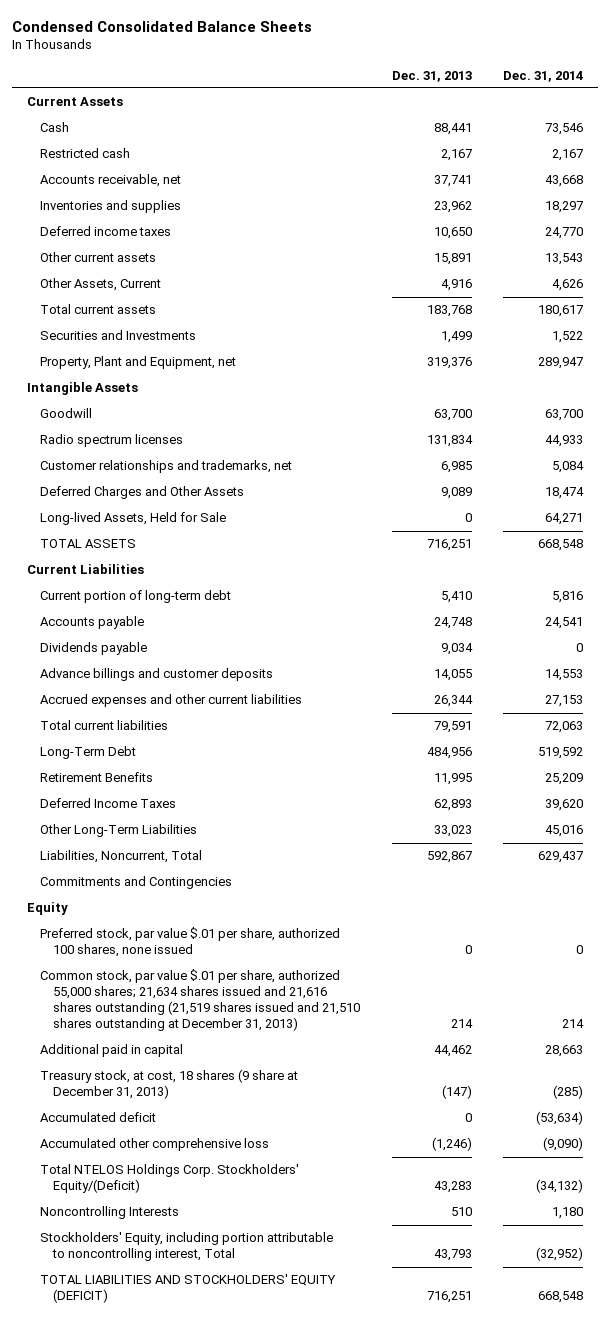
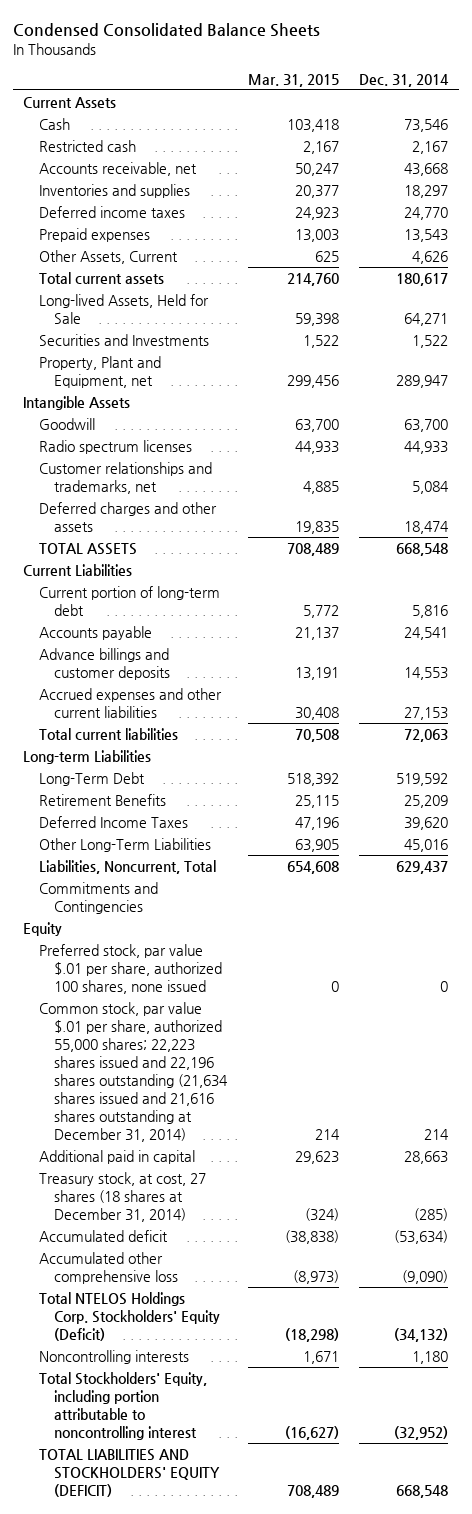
- | Dec. 31, 2013 | Dec. 31, 2014
+ | Mar. 31, 2015 | Dec. 31, 2014
- Other current assets | 15,891 | 13,543
+ Prepaid expenses | 13,003 | 13,543
moved up: Long-lived Assets, Held for Sale | 59,398 | 64,271
- Deferred Charges and Other Assets | 9,089 | 18,474
+ Deferred charges and other assets | 19,835 | 18,474
- Dividends payable | 9,034 | 0
+ Long-term Liabilities
- Common stock, par value $.01 per share, authorized 55,000 shares; 21,634 shares issued and 21,616 shares outstanding (21,519 shares issued and 21,510 shares outstanding at December 31, 2013) | 214 | 214
+ Common stock, par value $.01 per share, authorized 55,000 shares; 22,223 shares issued and 22,196 shares outstanding (21,634 shares issued and 21,616 shares outstanding at December 31, 2014) | 214 | 214
- Treasury stock, at cost, 18 shares (9 share at December 31, 2013) | (147) | (285)
+ Treasury stock, at cost, 27 shares (18 shares at December 31, 2014) | (324) | (285)
- Total NTELOS Holdings Corp. Stockholders' Equity/(Deficit) | 43,283 | (34,132)
- Noncontrolling Interests | 510 | 1,180
- Stockholders' Equity, including portion attributable to noncontrolling interest, Total | 43,793 | (32,952)
+ Total NTELOS Holdings Corp. Stockholders' Equity (Deficit) | (18,298) | (34,132)
+ Noncontrolling interests | 1,671 | 1,180
+ Total Stockholders' Equity, including portion attributable to noncontrolling interest | (16,627) | (32,952)

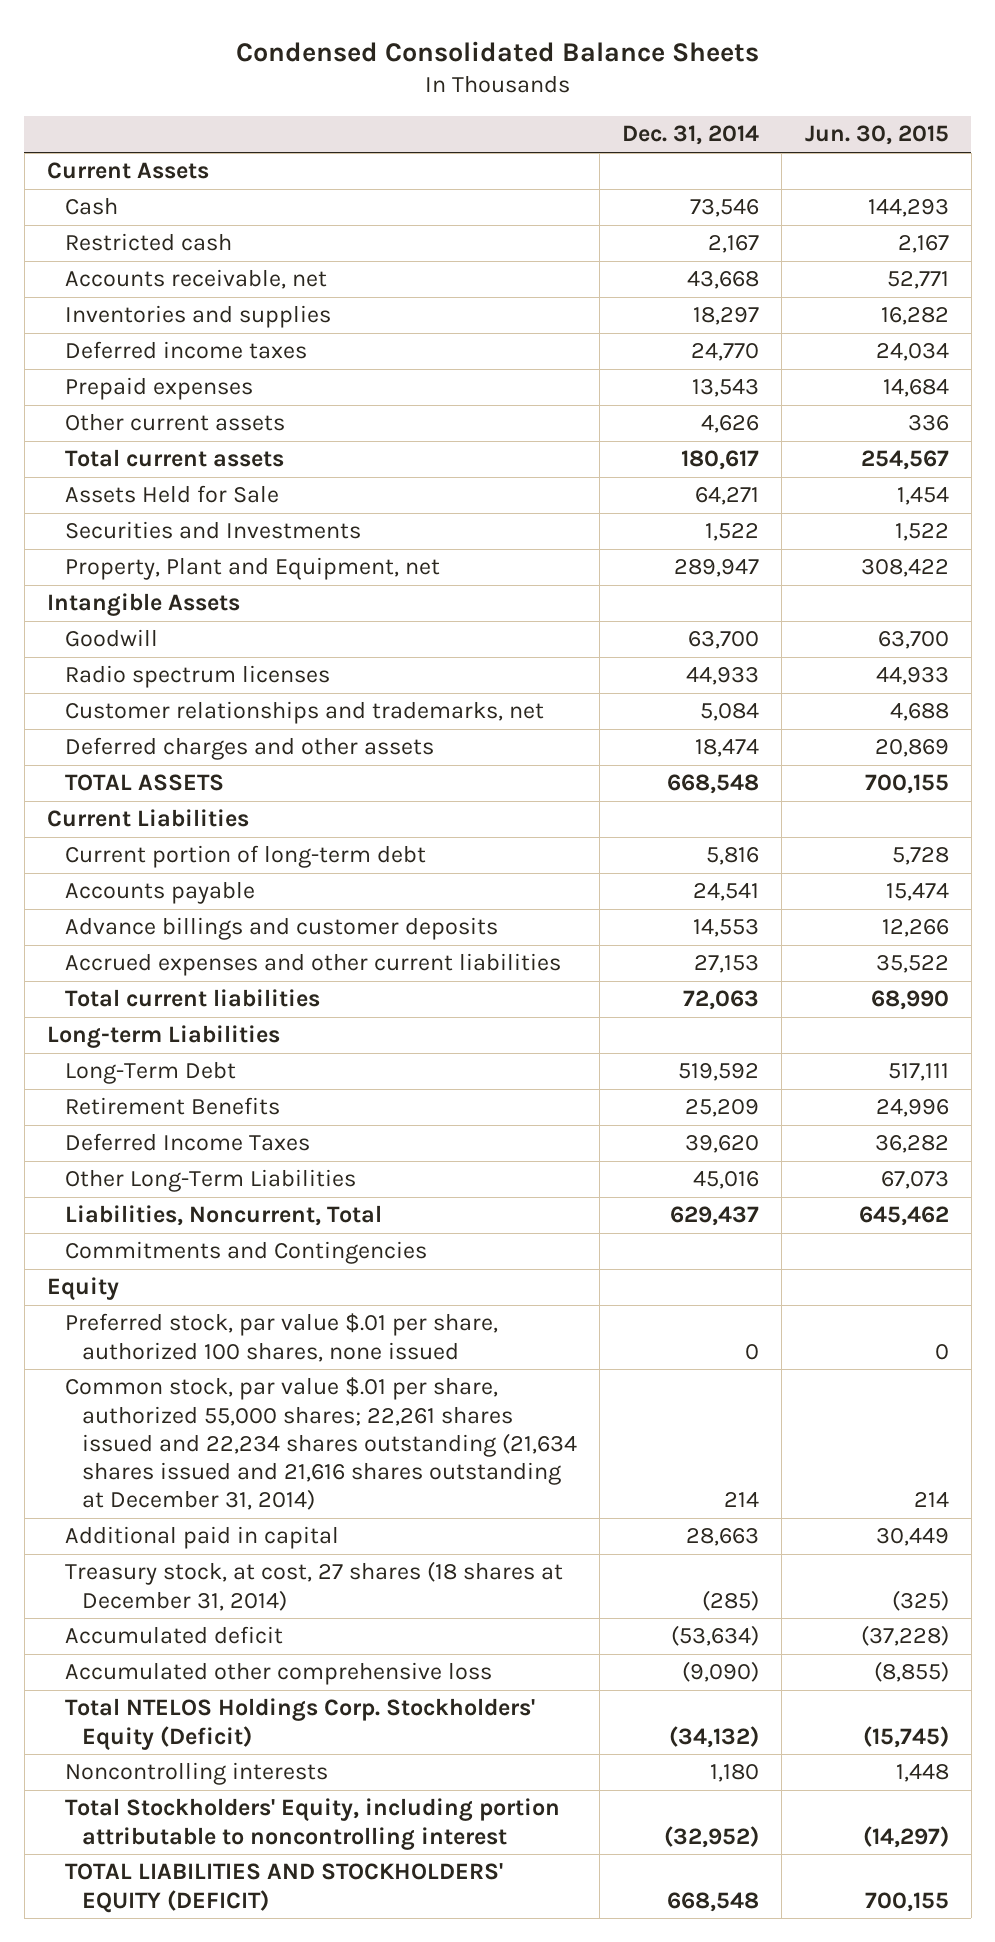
- | Mar. 31, 2015 | Dec. 31, 2014
+ | Dec. 31, 2014 | Jun. 30, 2015
- Other Assets, Current | 625 | 4,626
+ Other current assets | 4,626 | 336
- Long-lived Assets, Held for Sale | 59,398 | 64,271
+ Assets Held for Sale | 64,271 | 1,454
- Common stock, par value $.01 per share, authorized 55,000 shares; 22,223 shares issued and 22,196 shares outstanding (21,634 shares issued and 21,616 shares outstanding at December 31, 2014) | 214 | 214
+ Common stock, par value $.01 per share, authorized 55,000 shares; 22,261 shares issued and 22,234 shares outstanding (21,634 shares issued and 21,616 shares outstanding at December 31, 2014) | 214 | 214

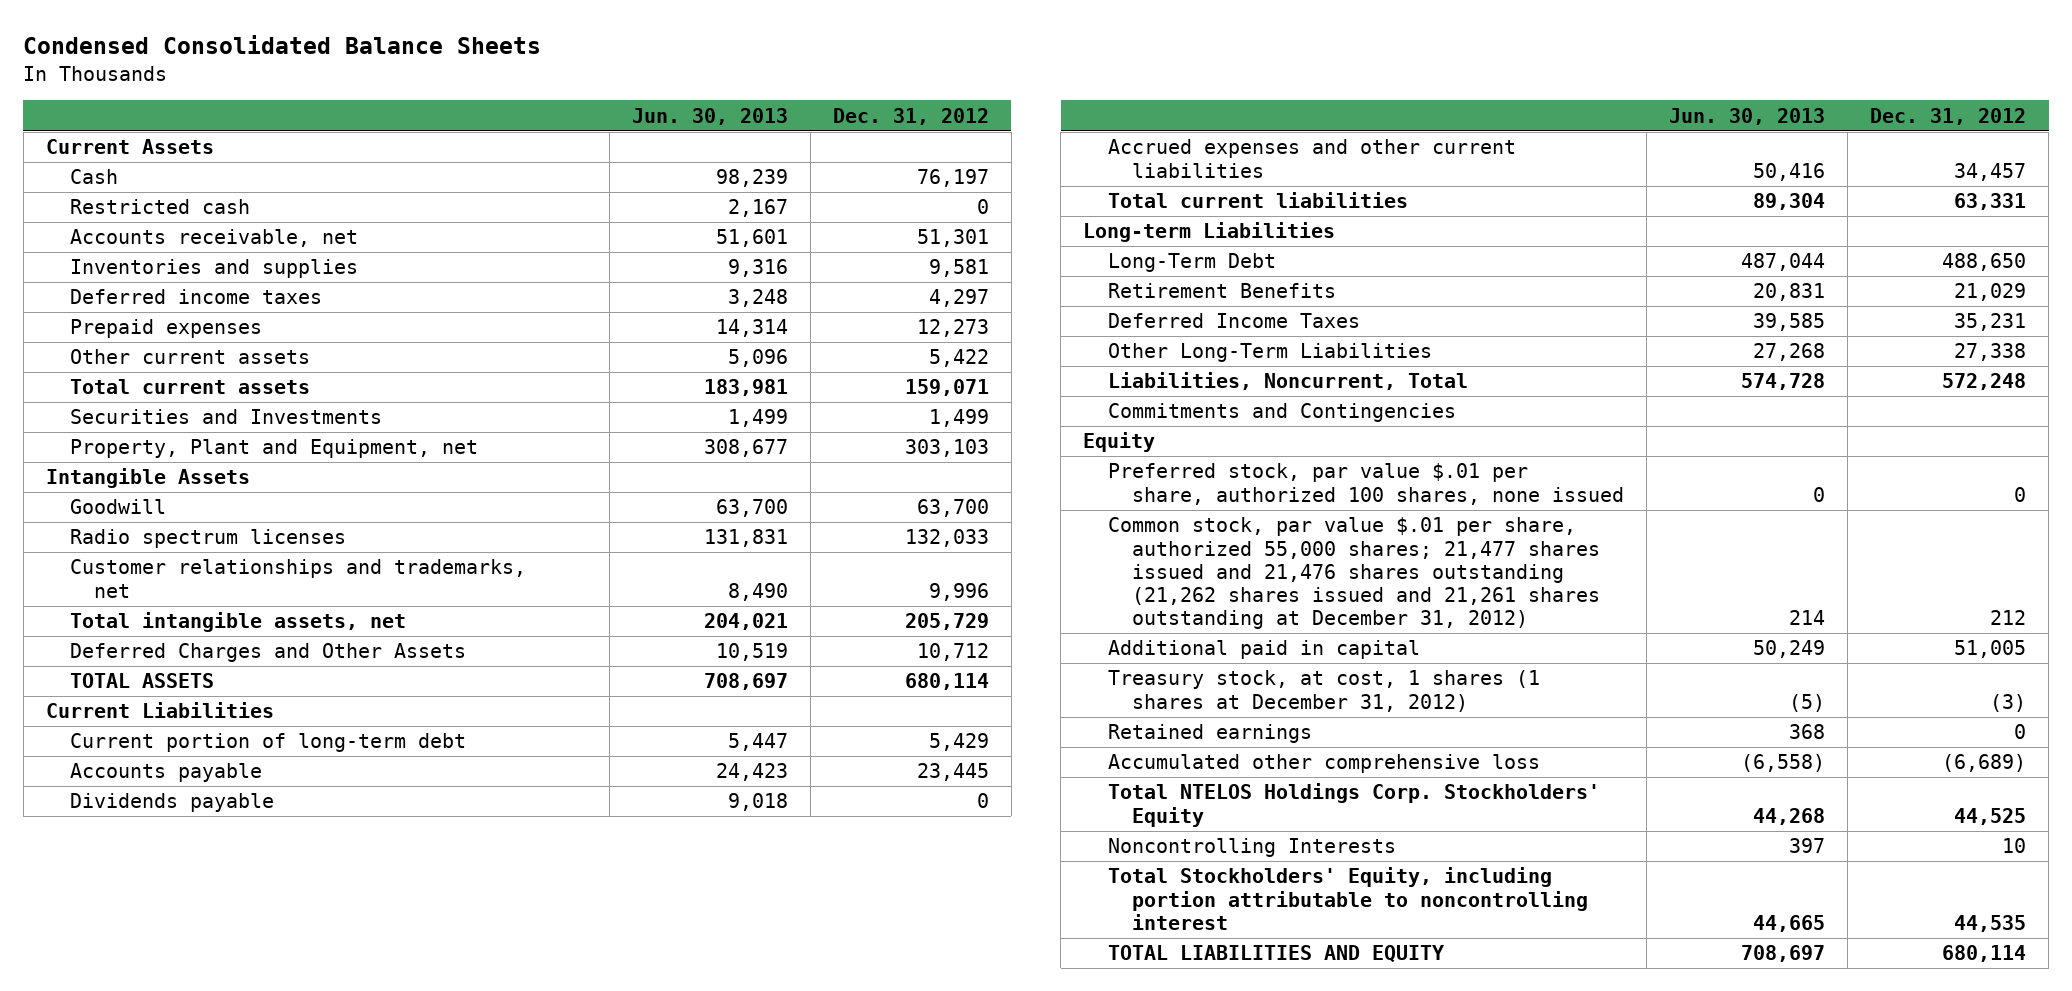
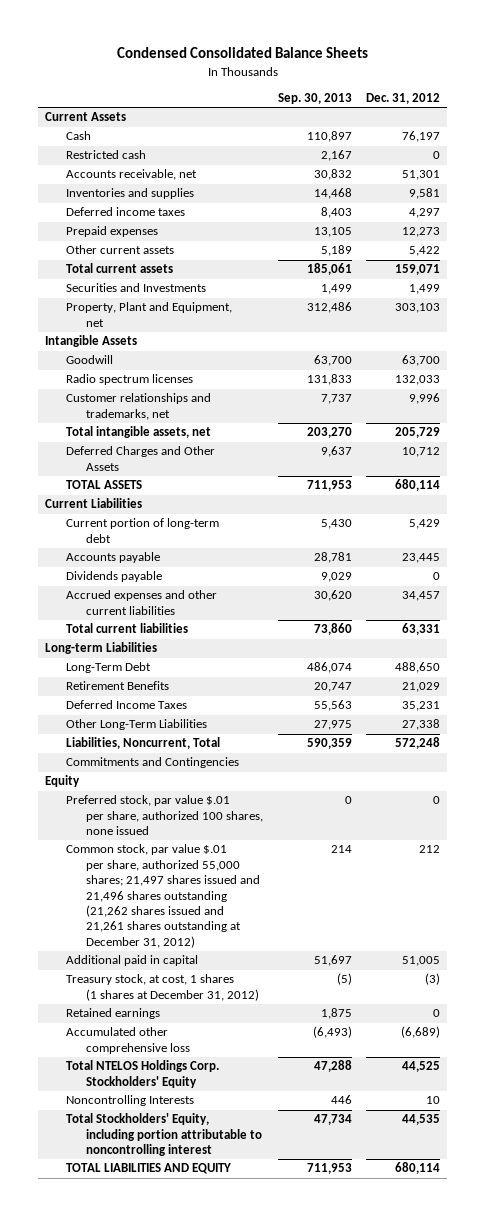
- | Jun. 30, 2013 | Dec. 31, 2012
+ | Sep. 30, 2013 | Dec. 31, 2012
- Common stock, par value $.01 per share, authorized 55,000 shares; 21,477 shares issued and 21,476 shares outstanding (21,262 shares issued and 21,261 shares outstanding at December 31, 2012) | 214 | 212
+ Common stock, par value $.01 per share, authorized 55,000 shares; 21,497 shares issued and 21,496 shares outstanding (21,262 shares issued and 21,261 shares outstanding at December 31, 2012) | 214 | 212

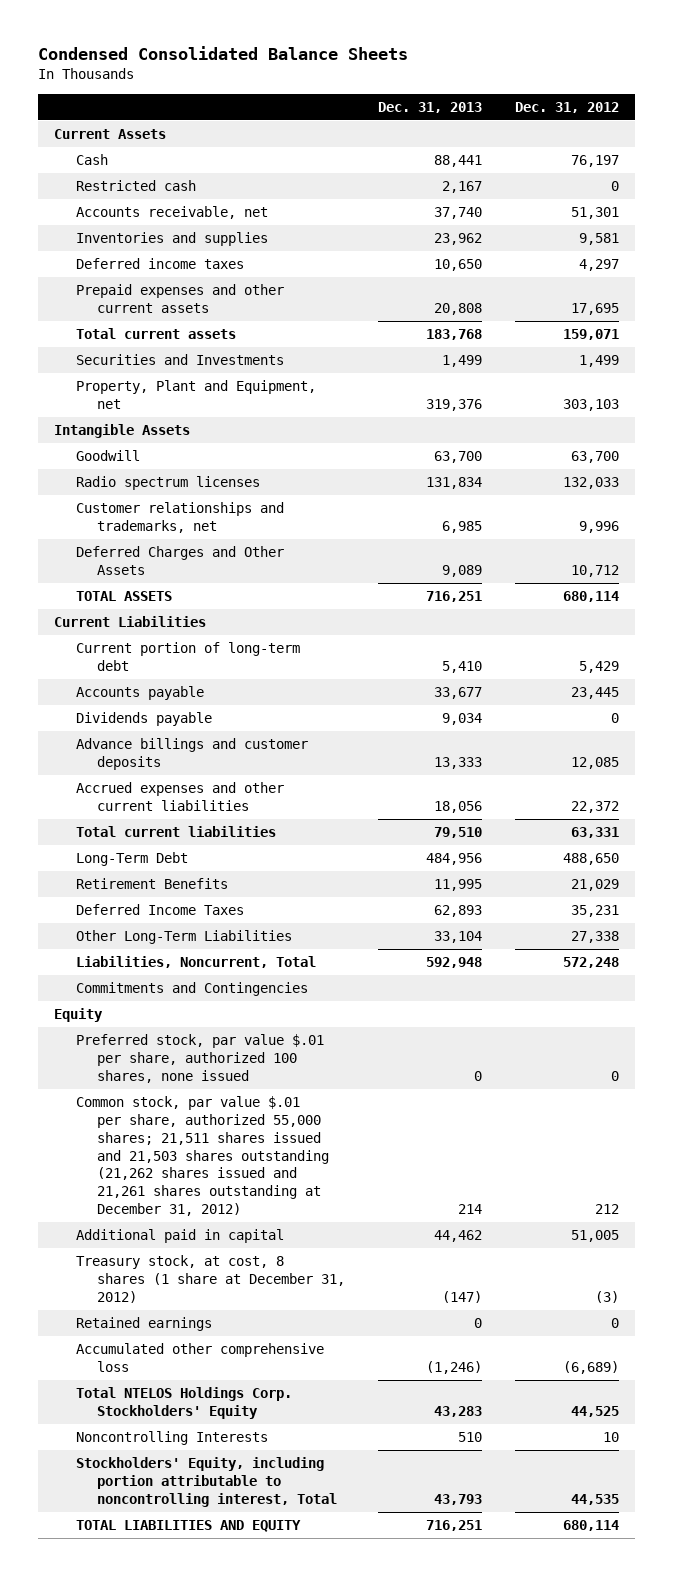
- | Sep. 30, 2013 | Dec. 31, 2012
+ | Dec. 31, 2013 | Dec. 31, 2012
- Prepaid expenses | 13,105 | 12,273
- Other current assets | 5,189 | 5,422
+ Prepaid expenses and other current assets | 20,808 | 17,695
- Total intangible assets, net | 203,270 | 205,729
- Accrued expenses and other current liabilities | 30,620 | 34,457
+ Advance billings and customer deposits | 13,333 | 12,085
+ Accrued expenses and other current liabilities | 18,056 | 22,372
- Long-term Liabilities
- Common stock, par value $.01 per share, authorized 55,000 shares; 21,497 shares issued and 21,496 shares outstanding (21,262 shares issued and 21,261 shares outstanding at December 31, 2012) | 214 | 212
+ Common stock, par value $.01 per share, authorized 55,000 shares; 21,511 shares issued and 21,503 shares outstanding (21,262 shares issued and 21,261 shares outstanding at December 31, 2012) | 214 | 212
- Treasury stock, at cost, 1 shares (1 shares at December 31, 2012) | (5) | (3)
+ Treasury stock, at cost, 8 shares (1 share at December 31, 2012) | (147) | (3)
- Total Stockholders' Equity, including portion attributable to noncontrolling interest | 47,734 | 44,535
+ Stockholders' Equity, including portion attributable to noncontrolling interest, Total | 43,793 | 44,535

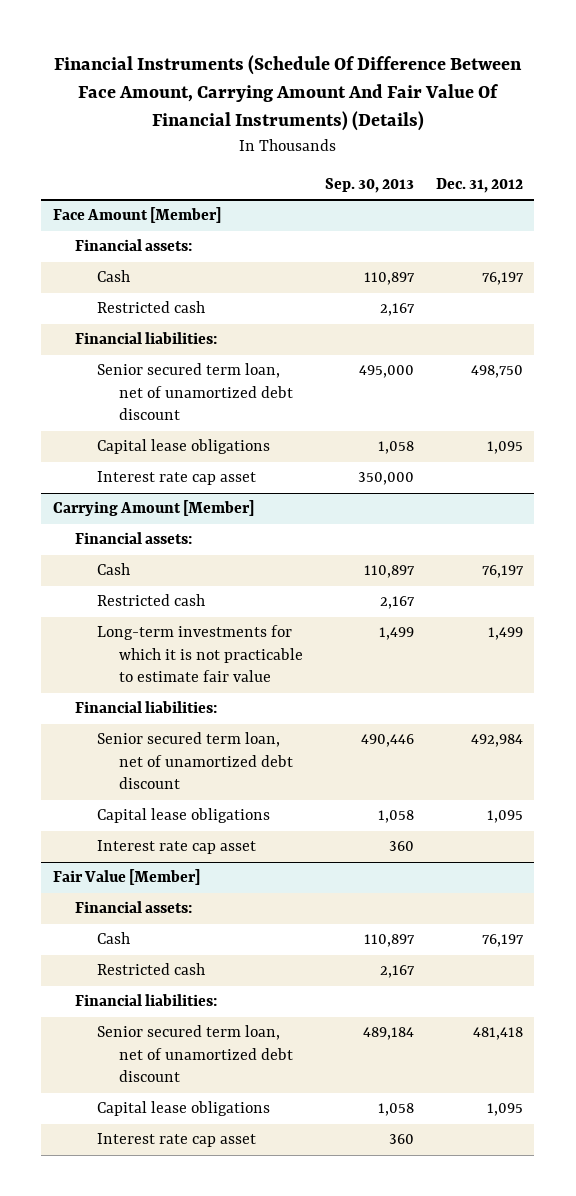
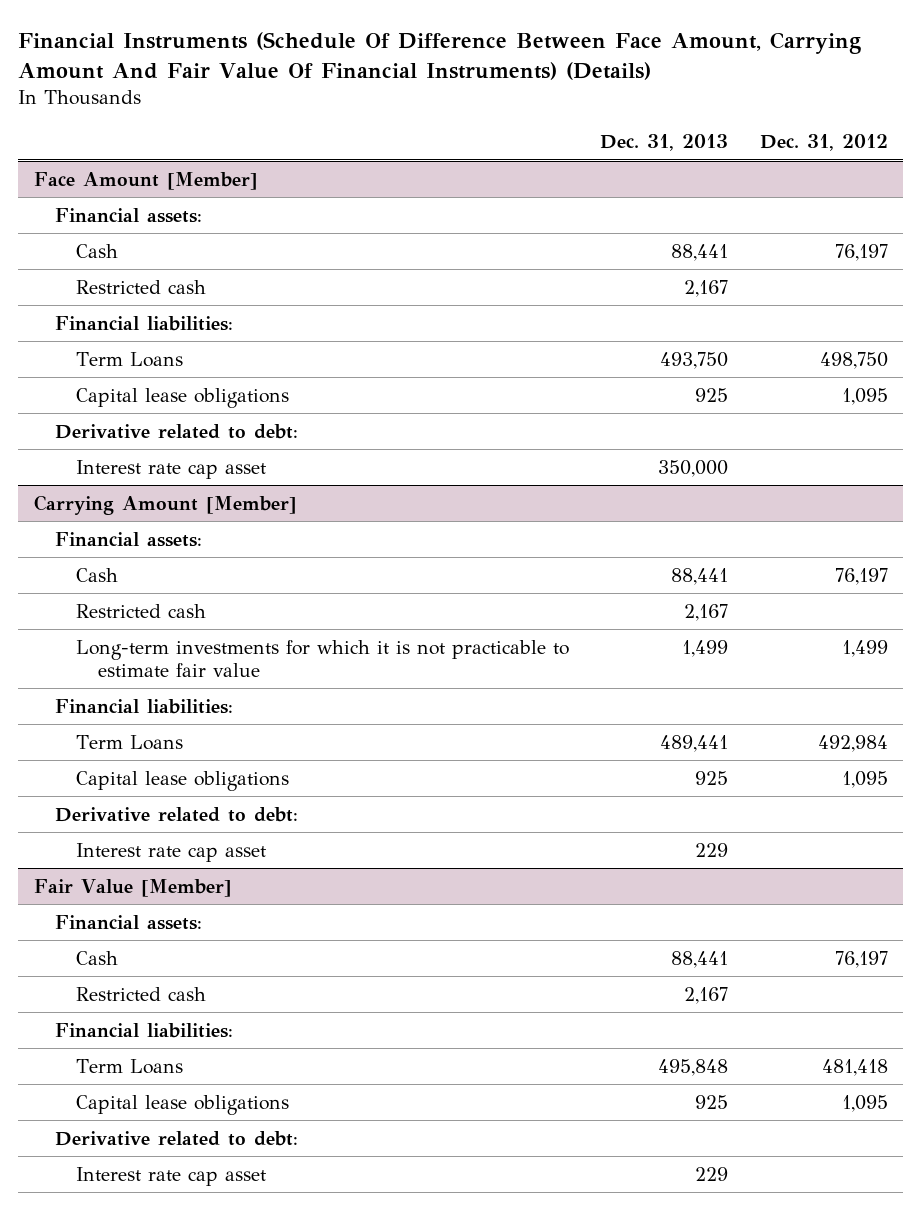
- | Sep. 30, 2013 | Dec. 31, 2012
+ | Dec. 31, 2013 | Dec. 31, 2012
@ Face Amount [Member]
- Senior secured term loan, net of unamortized debt discount | 495,000 | 498,750
+ Term Loans | 493,750 | 498,750
+ Derivative related to debt:
@ Carrying Amount [Member]
- Senior secured term loan, net of unamortized debt discount | 490,446 | 492,984
+ Term Loans | 489,441 | 492,984
+ Derivative related to debt:
@ Fair Value [Member]
- Senior secured term loan, net of unamortized debt discount | 489,184 | 481,418
+ Term Loans | 495,848 | 481,418
+ Derivative related to debt:

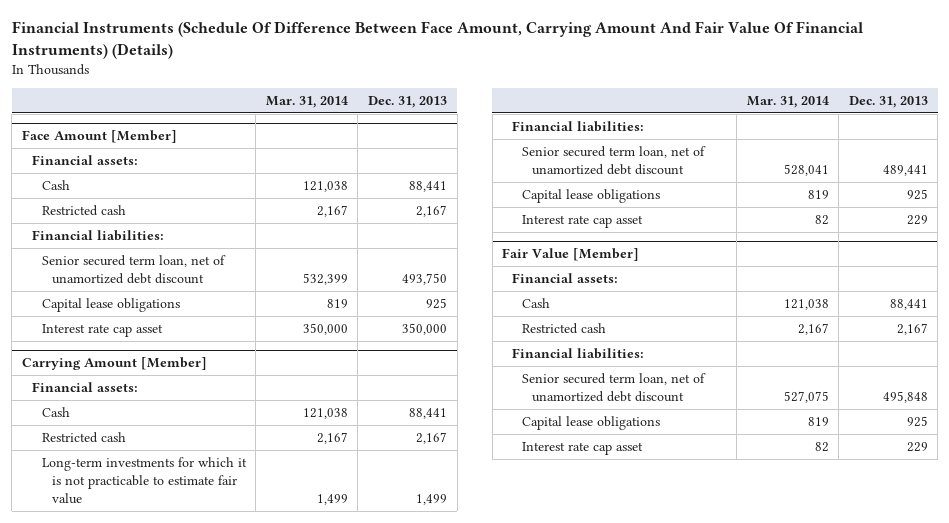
- | Dec. 31, 2013 | Dec. 31, 2012
+ | Mar. 31, 2014 | Dec. 31, 2013
@ Face Amount [Member]
- Term Loans | 493,750 | 498,750
+ Senior secured term loan, net of unamortized debt discount | 532,399 | 493,750
- Derivative related to debt:
@ Carrying Amount [Member]
- Term Loans | 489,441 | 492,984
+ Senior secured term loan, net of unamortized debt discount | 528,041 | 489,441
- Derivative related to debt:
@ Fair Value [Member]
- Term Loans | 495,848 | 481,418
+ Senior secured term loan, net of unamortized debt discount | 527,075 | 495,848
- Derivative related to debt:

